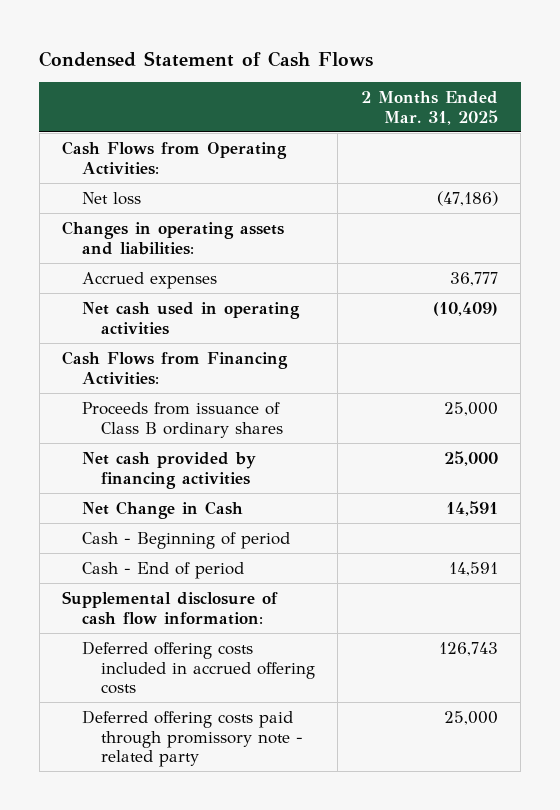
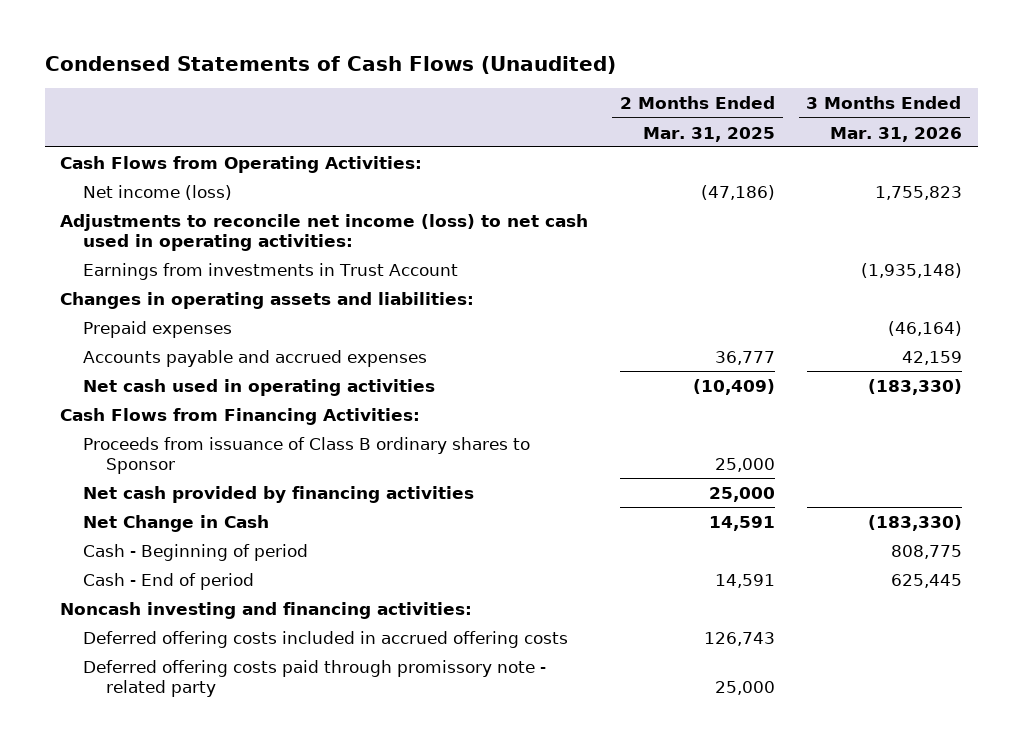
- Condensed Statement of Cash Flows
+ Condensed Statements of Cash Flows (Unaudited)
- | 2 Months Ended Mar. 31, 2025
+ | 2 Months Ended Mar. 31, 2025 | 3 Months Ended Mar. 31, 2026
- Net loss | (47,186)
+ Net income (loss) | (47,186) | 1,755,823
+ Adjustments to reconcile net income (loss) to net cash used in operating activities:
+ Earnings from investments in Trust Account | | (1,935,148)
- Accrued expenses | 36,777
+ Prepaid expenses | | (46,164)
+ Accounts payable and accrued expenses | 36,777 | 42,159
- Proceeds from issuance of Class B ordinary shares | 25,000
+ Proceeds from issuance of Class B ordinary shares to Sponsor | 25,000 |
- Supplemental disclosure of cash flow information:
+ Noncash investing and financing activities:

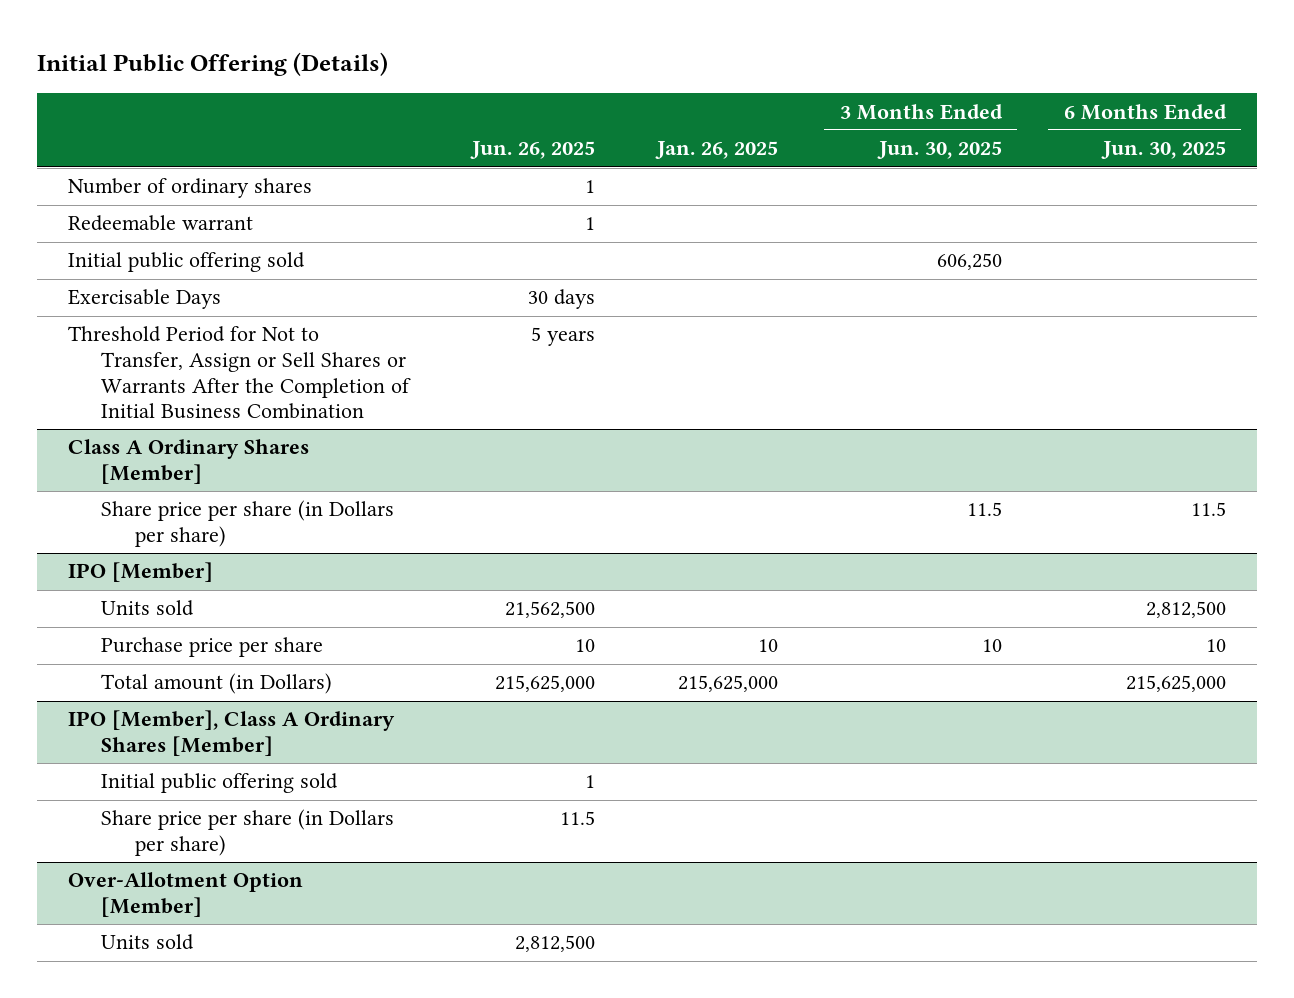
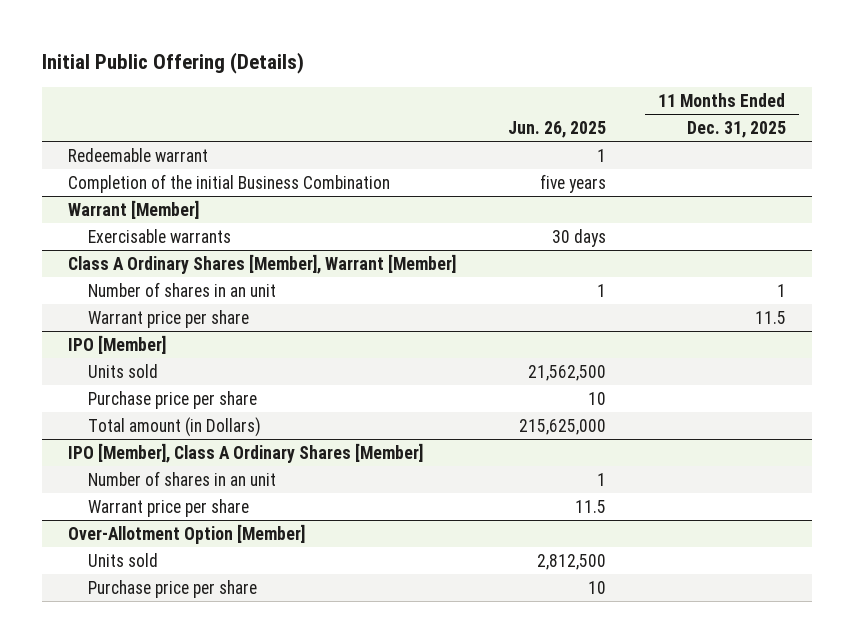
- | Jun. 26, 2025 | Jan. 26, 2025 | 3 Months Ended Jun. 30, 2025 | 6 Months Ended Jun. 30, 2025
+ | Jun. 26, 2025 | 11 Months Ended Dec. 31, 2025
- Number of ordinary shares | 1 | | |
- Initial public offering sold | | | 606,250 |
- Exercisable Days | 30 days | | |
- Threshold Period for Not to Transfer, Assign or Sell Shares or Warrants After the Completion of Initial Business Combination | 5 years | | |
- Class A Ordinary Shares [Member]
- Share price per share (in Dollars per share) | | | 11.5 | 11.5
+ Completion of the initial Business Combination | five years |
+ Warrant [Member]
+ Exercisable warrants | 30 days |
+ Class A Ordinary Shares [Member], Warrant [Member]
+ Number of shares in an unit | 1 | 1
+ Warrant price per share | | 11.5
@ IPO [Member], Class A Ordinary Shares [Member]
- Initial public offering sold | 1 | | |
- Share price per share (in Dollars per share) | 11.5 | | |
+ Number of shares in an unit | 1 |
+ Warrant price per share | 11.5 |
@ Over-Allotment Option [Member]
+ Purchase price per share | 10 |

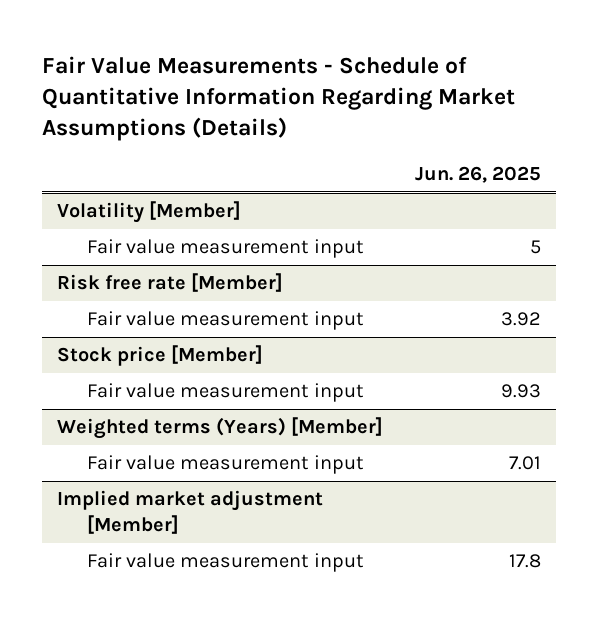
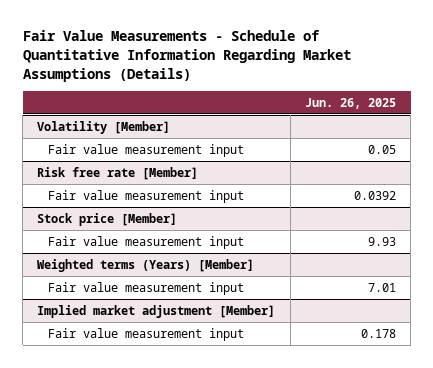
@ Volatility [Member]
- Fair value measurement input | 5
+ Fair value measurement input | 0.05
@ Risk free rate [Member]
- Fair value measurement input | 3.92
+ Fair value measurement input | 0.0392
@ Implied market adjustment [Member]
- Fair value measurement input | 17.8
+ Fair value measurement input | 0.178

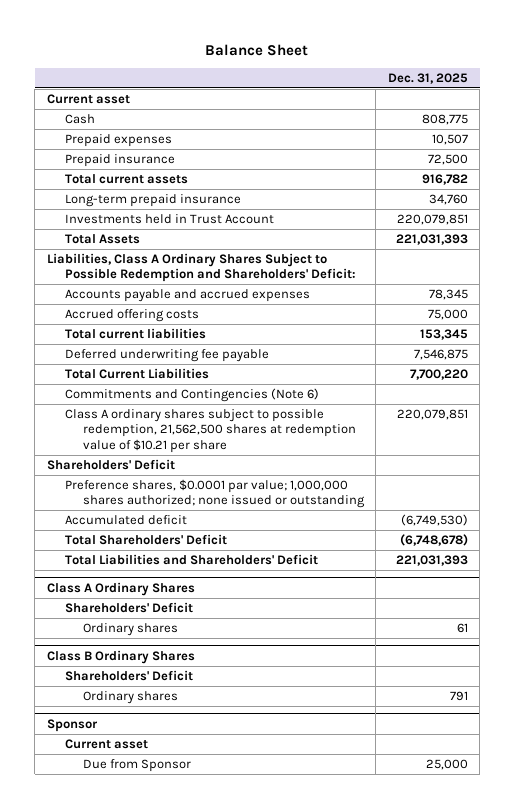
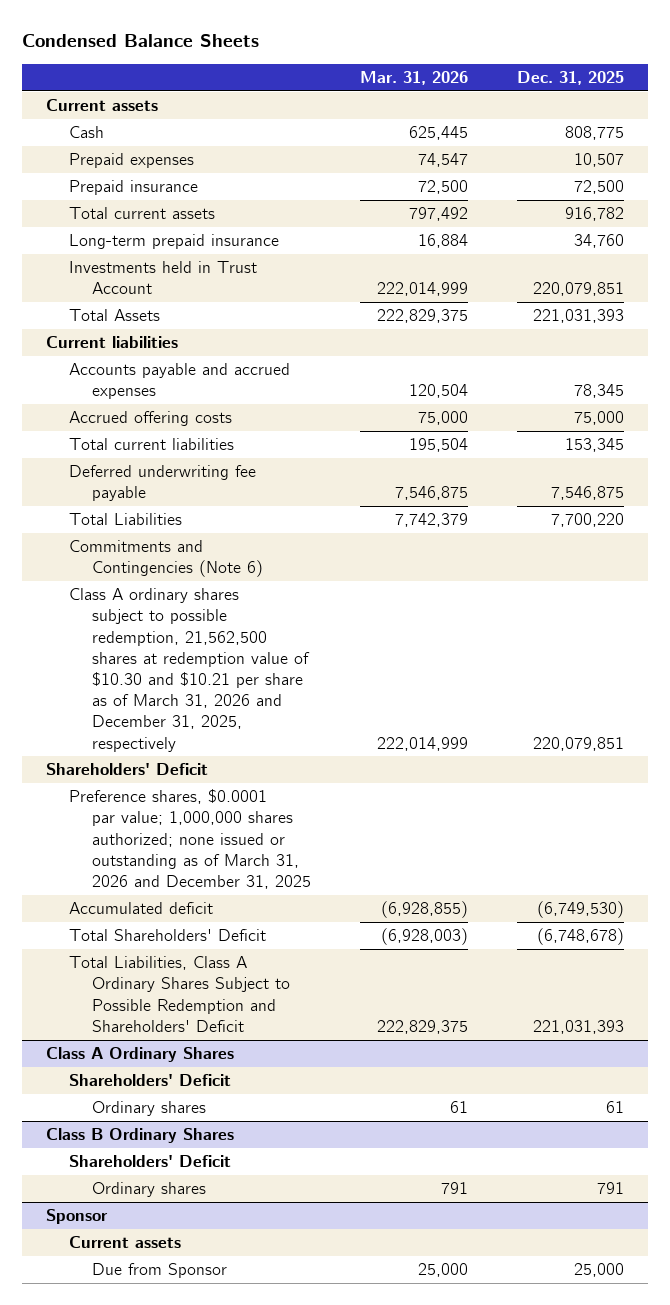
- Balance Sheet
+ Condensed Balance Sheets
- | Dec. 31, 2025
+ | Mar. 31, 2026 | Dec. 31, 2025
- Current asset
+ Current assets
- Liabilities, Class A Ordinary Shares Subject to Possible Redemption and Shareholders' Deficit:
+ Current liabilities
- Total Current Liabilities | 7,700,220
+ Total Liabilities | 7,742,379 | 7,700,220
- Class A ordinary shares subject to possible redemption, 21,562,500 shares at redemption value of $10.21 per share | 220,079,851
+ Class A ordinary shares subject to possible redemption, 21,562,500 shares at redemption value of $10.30 and $10.21 per share as of March 31, 2026 and December 31, 2025, respectively | 222,014,999 | 220,079,851
- Preference shares, $0.0001 par value; 1,000,000 shares authorized; none issued or outstanding
+ Preference shares, $0.0001 par value; 1,000,000 shares authorized; none issued or outstanding as of March 31, 2026 and December 31, 2025
- Total Liabilities and Shareholders' Deficit | 221,031,393
+ Total Liabilities, Class A Ordinary Shares Subject to Possible Redemption and Shareholders' Deficit | 222,829,375 | 221,031,393
@ Sponsor
- Current asset
+ Current assets

